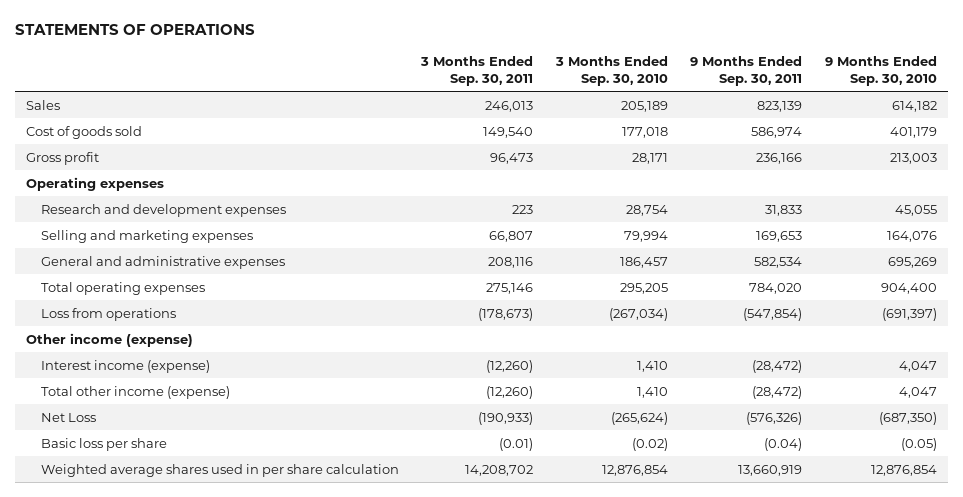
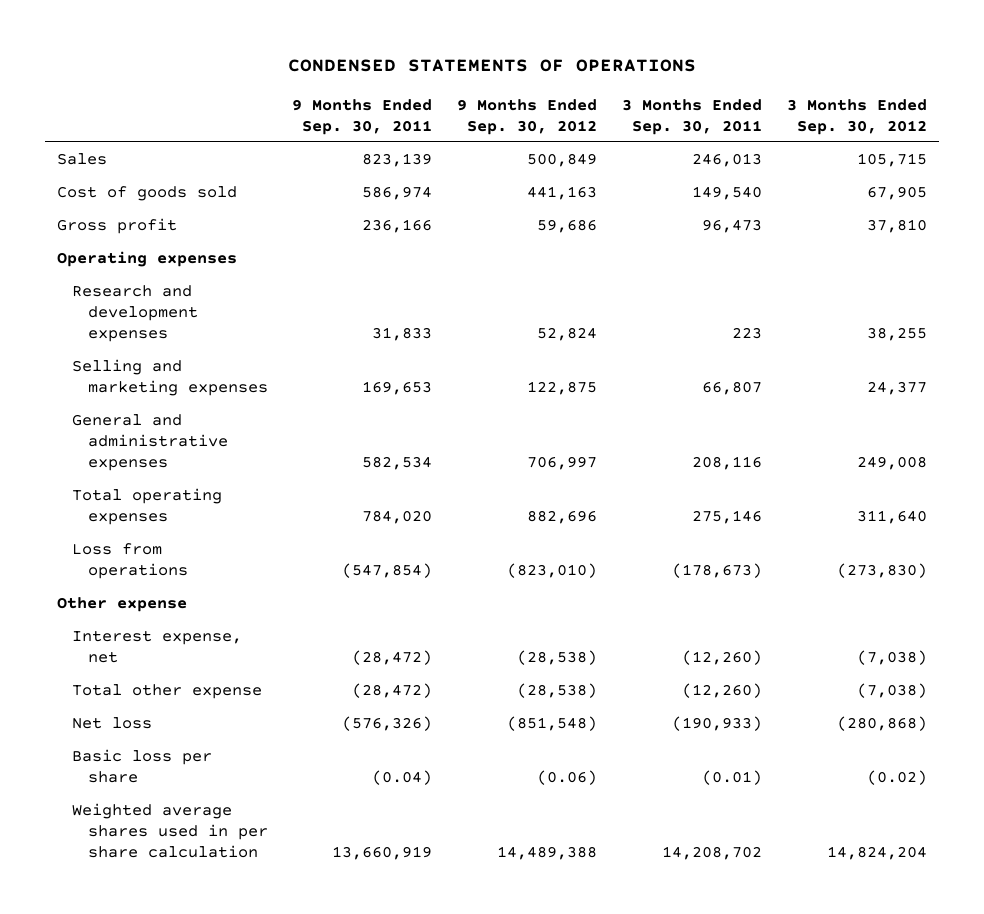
- STATEMENTS OF OPERATIONS
+ CONDENSED STATEMENTS OF OPERATIONS
- | 3 Months Ended Sep. 30, 2011 | 3 Months Ended Sep. 30, 2010 | 9 Months Ended Sep. 30, 2011 | 9 Months Ended Sep. 30, 2010
+ | 9 Months Ended Sep. 30, 2011 | 9 Months Ended Sep. 30, 2012 | 3 Months Ended Sep. 30, 2011 | 3 Months Ended Sep. 30, 2012
- Other income (expense)
- Interest income (expense) | (12,260) | 1,410 | (28,472) | 4,047
- Total other income (expense) | (12,260) | 1,410 | (28,472) | 4,047
- Net Loss | (190,933) | (265,624) | (576,326) | (687,350)
+ Other expense
+ Interest expense, net | (28,472) | (28,538) | (12,260) | (7,038)
+ Total other expense | (28,472) | (28,538) | (12,260) | (7,038)
+ Net loss | (576,326) | (851,548) | (190,933) | (280,868)

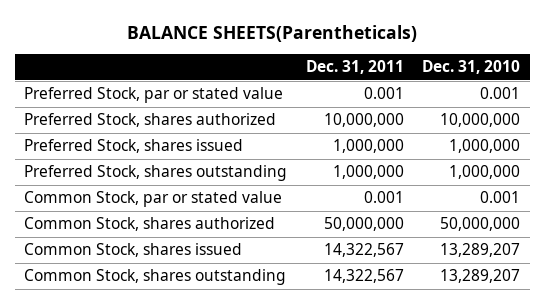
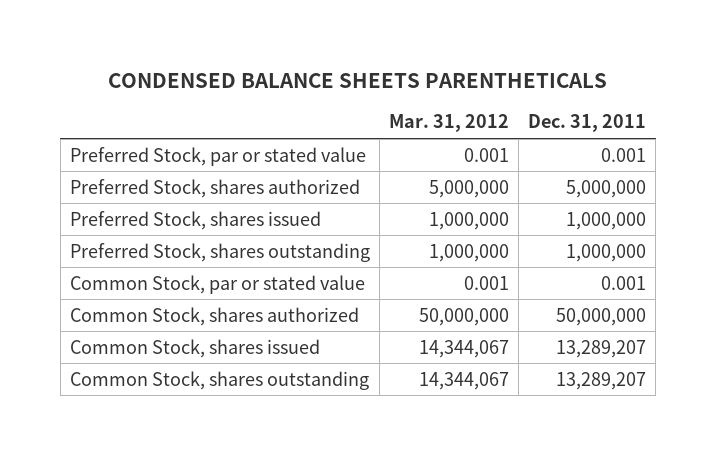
- BALANCE SHEETS(Parentheticals)
+ CONDENSED BALANCE SHEETS PARENTHETICALS
- | Dec. 31, 2011 | Dec. 31, 2010
+ | Mar. 31, 2012 | Dec. 31, 2011
- Preferred Stock, shares authorized | 10,000,000 | 10,000,000
+ Preferred Stock, shares authorized | 5,000,000 | 5,000,000
- Common Stock, shares issued | 14,322,567 | 13,289,207
- Common Stock, shares outstanding | 14,322,567 | 13,289,207
+ Common Stock, shares issued | 14,344,067 | 13,289,207
+ Common Stock, shares outstanding | 14,344,067 | 13,289,207

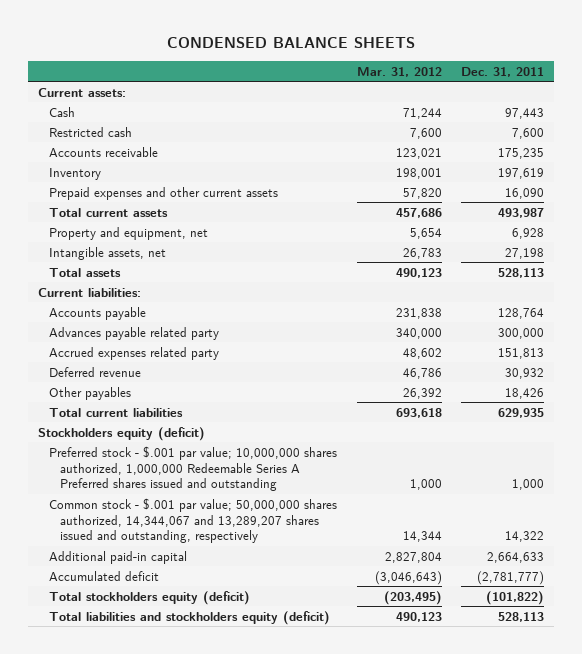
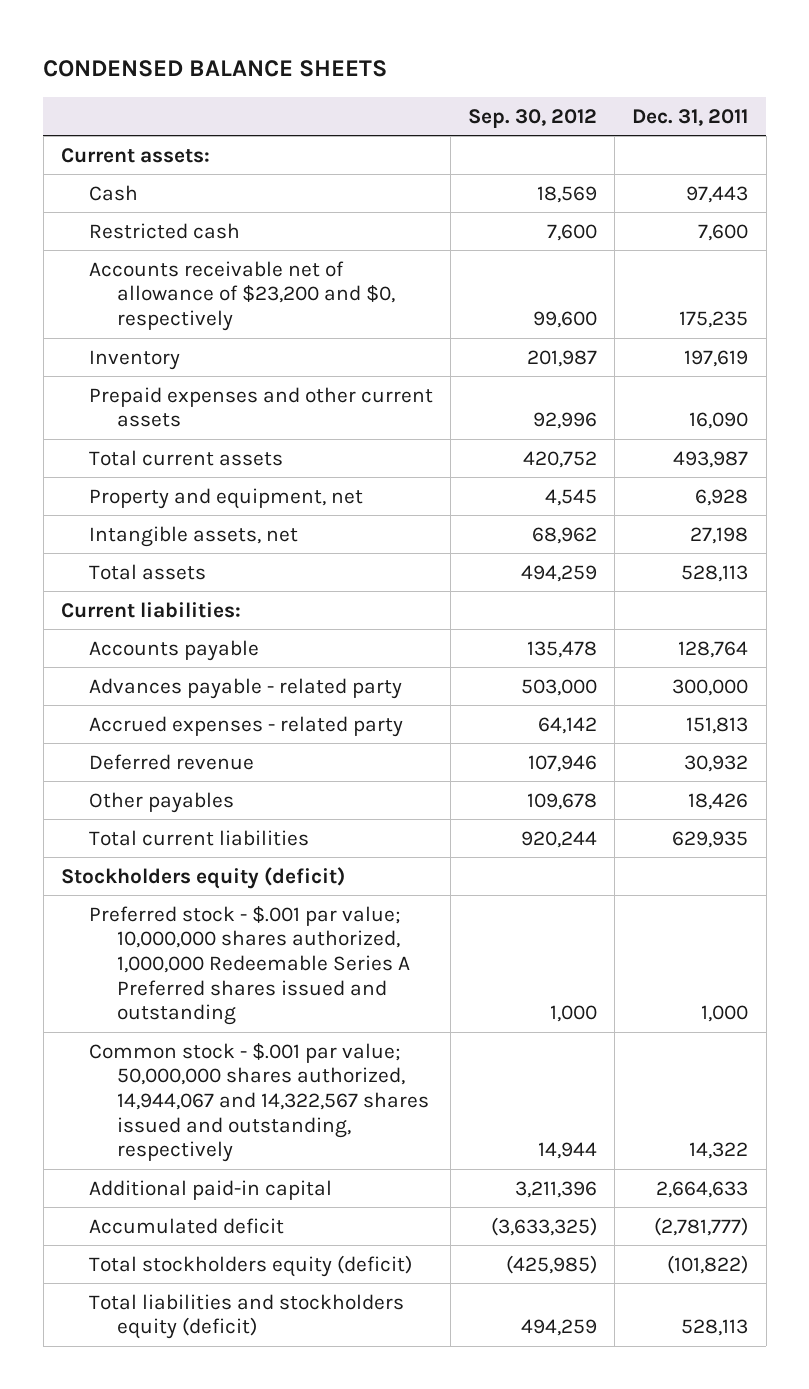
- | Mar. 31, 2012 | Dec. 31, 2011
+ | Sep. 30, 2012 | Dec. 31, 2011
- Accounts receivable | 123,021 | 175,235
+ Accounts receivable net of allowance of $23,200 and $0, respectively | 99,600 | 175,235
- Advances payable related party | 340,000 | 300,000
- Accrued expenses related party | 48,602 | 151,813
+ Advances payable - related party | 503,000 | 300,000
+ Accrued expenses - related party | 64,142 | 151,813
- Common stock - $.001 par value; 50,000,000 shares authorized, 14,344,067 and 13,289,207 shares issued and outstanding, respectively | 14,344 | 14,322
+ Common stock - $.001 par value; 50,000,000 shares authorized, 14,944,067 and 14,322,567 shares issued and outstanding, respectively | 14,944 | 14,322

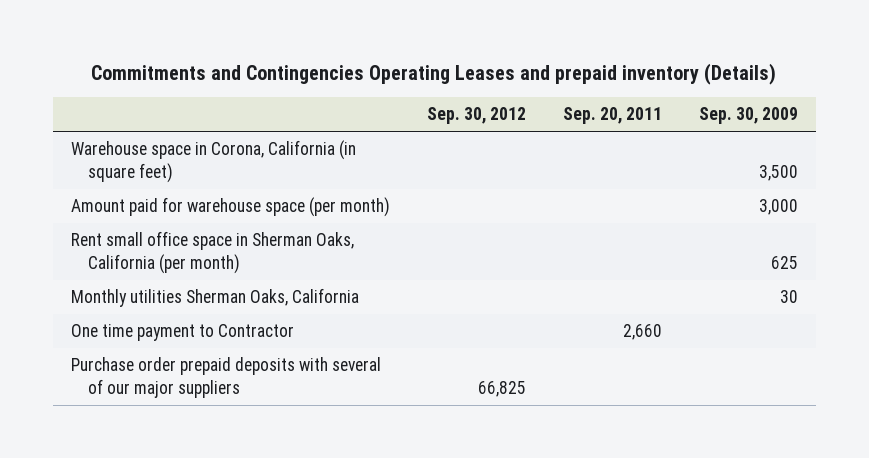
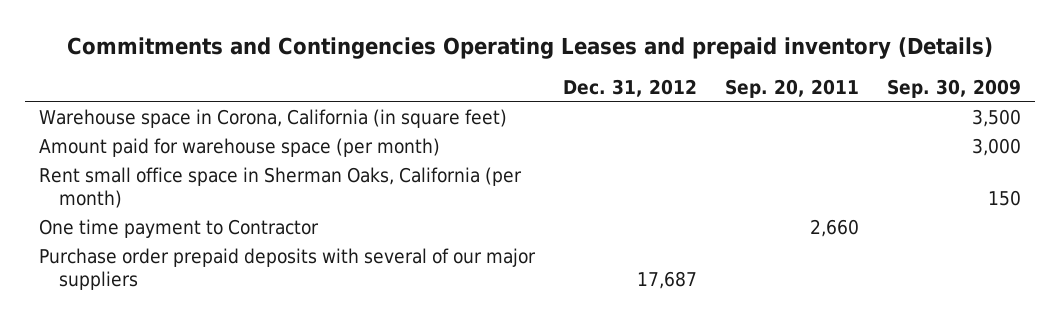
- | Sep. 30, 2012 | Sep. 20, 2011 | Sep. 30, 2009
+ | Dec. 31, 2012 | Sep. 20, 2011 | Sep. 30, 2009
- Rent small office space in Sherman Oaks, California (per month) | | | 625
- Monthly utilities Sherman Oaks, California | | | 30
+ Rent small office space in Sherman Oaks, California (per month) | | | 150

